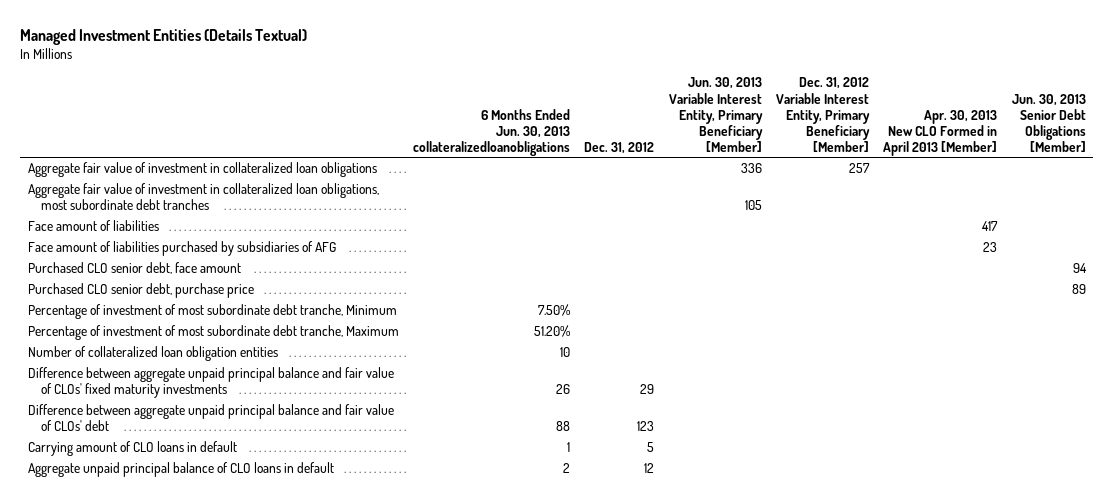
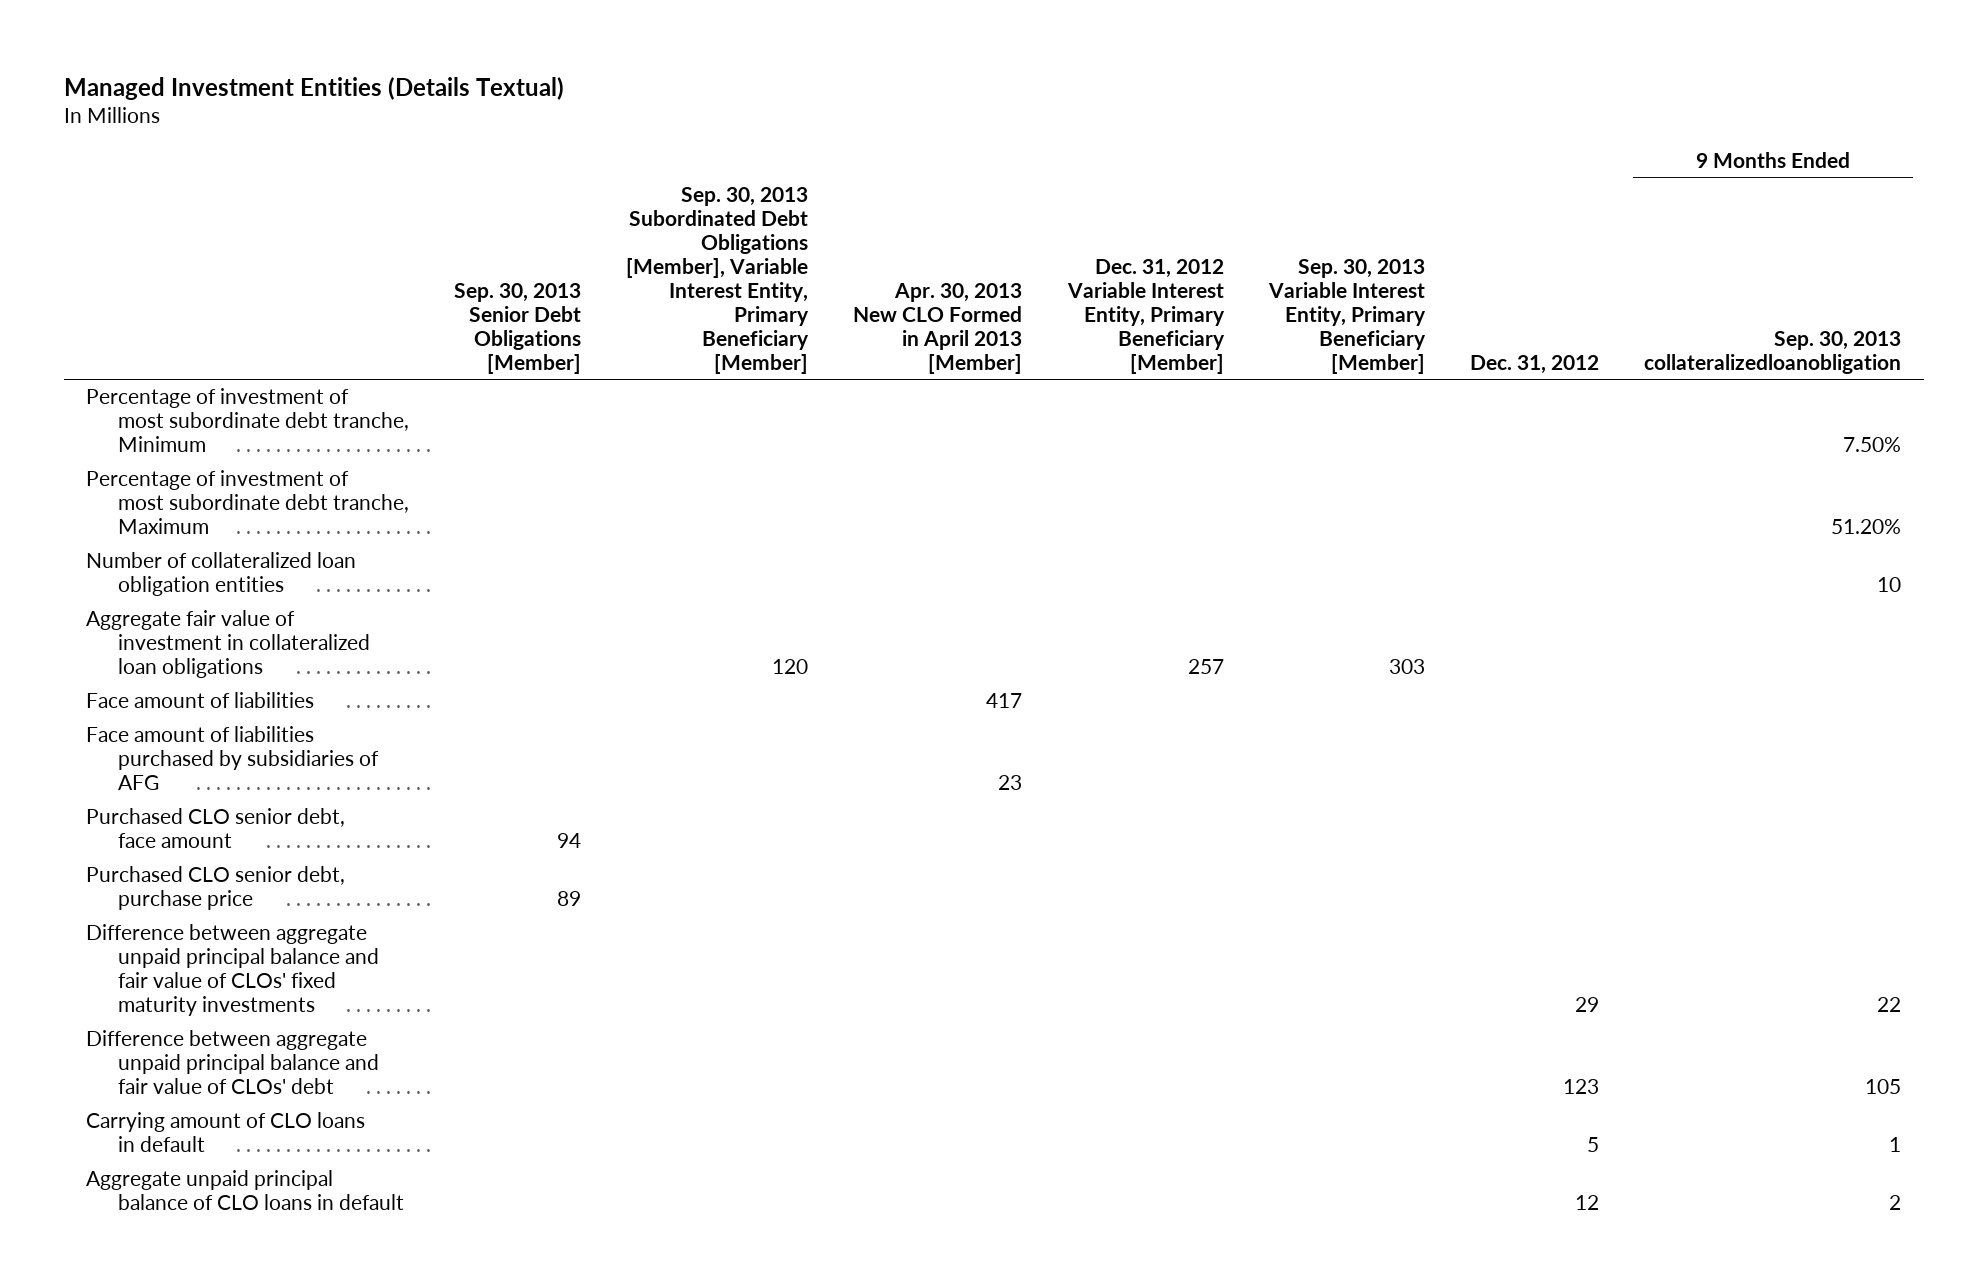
- | 6 Months Ended Jun. 30, 2013 collateralizedloanobligations | Dec. 31, 2012 | Jun. 30, 2013 Variable Interest Entity, Primary Beneficiary [Member] | Dec. 31, 2012 Variable Interest Entity, Primary Beneficiary [Member] | Apr. 30, 2013 New CLO Formed in April 2013 [Member] | Jun. 30, 2013 Senior Debt Obligations [Member]
+ | Sep. 30, 2013 Senior Debt Obligations [Member] | Sep. 30, 2013 Subordinated Debt Obligations [Member], Variable Interest Entity, Primary Beneficiary [Member] | Apr. 30, 2013 New CLO Formed in April 2013 [Member] | Dec. 31, 2012 Variable Interest Entity, Primary Beneficiary [Member] | Sep. 30, 2013 Variable Interest Entity, Primary Beneficiary [Member] | Dec. 31, 2012 | 9 Months Ended Sep. 30, 2013 collateralizedloanobligation
moved up: Percentage of investment of most subordinate debt tranche, Minimum | | | | | | | 7.50%
moved up: Percentage of investment of most subordinate debt tranche, Maximum | | | | | | | 51.20%
moved up: Number of collateralized loan obligation entities | | | | | | | 10
- Aggregate fair value of investment in collateralized loan obligations, most subordinate debt tranches | | | 105 | | |

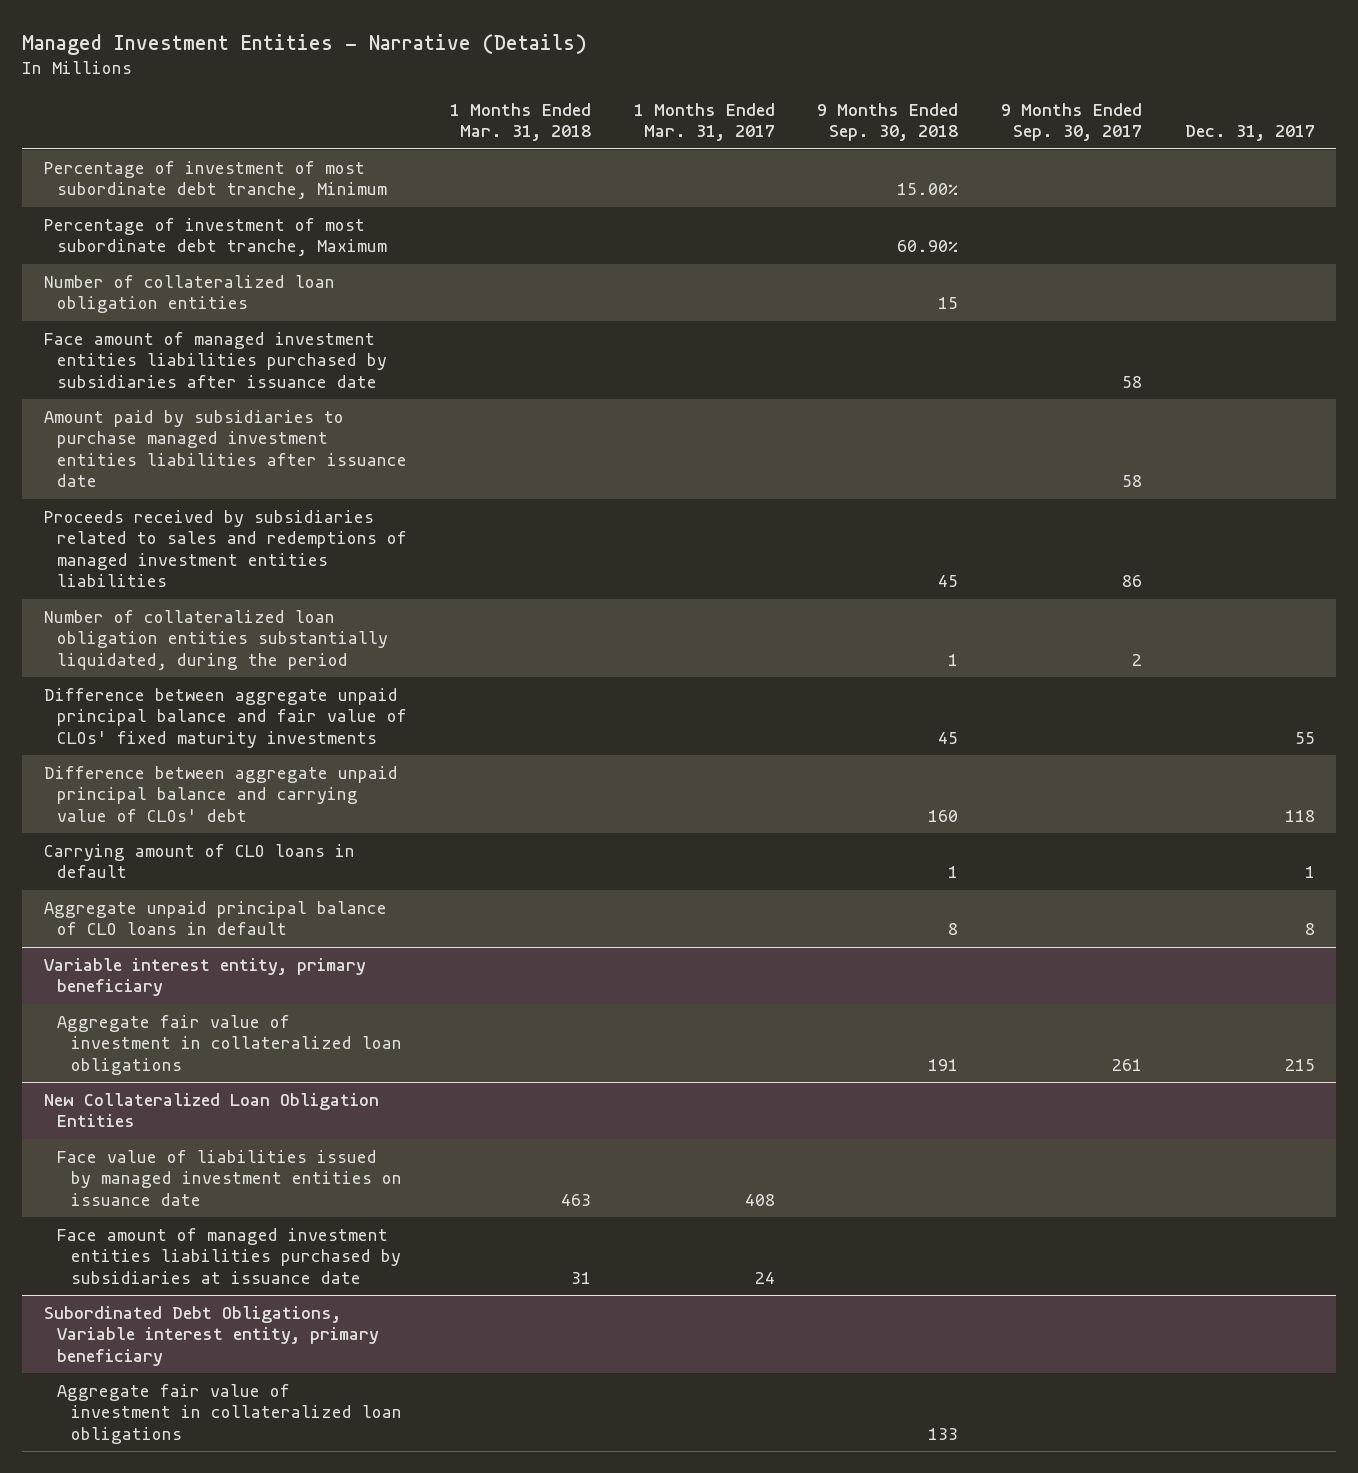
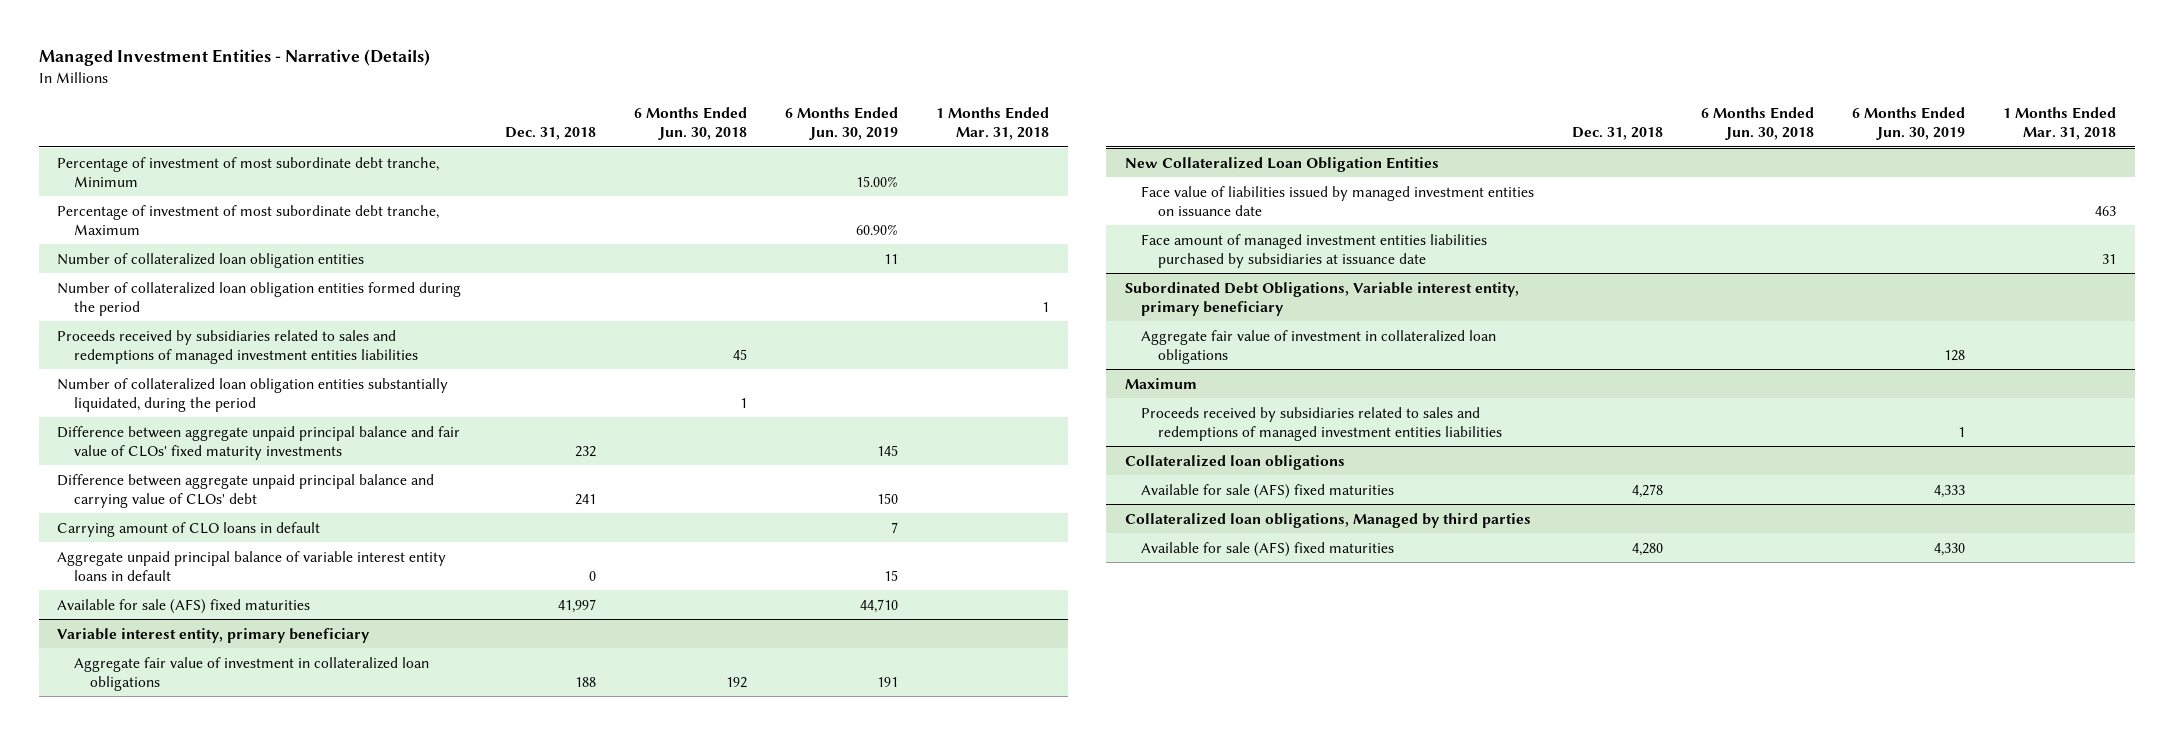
- | 1 Months Ended Mar. 31, 2018 | 1 Months Ended Mar. 31, 2017 | 9 Months Ended Sep. 30, 2018 | 9 Months Ended Sep. 30, 2017 | Dec. 31, 2017
+ | Dec. 31, 2018 | 6 Months Ended Jun. 30, 2018 | 6 Months Ended Jun. 30, 2019 | 1 Months Ended Mar. 31, 2018
- Face amount of managed investment entities liabilities purchased by subsidiaries after issuance date | | | | 58 |
- Amount paid by subsidiaries to purchase managed investment entities liabilities after issuance date | | | | 58 |
+ Number of collateralized loan obligation entities formed during the period | | | | 1
- Aggregate unpaid principal balance of CLO loans in default | | | 8 | | 8
+ Aggregate unpaid principal balance of variable interest entity loans in default | 0 | | 15 |
+ Available for sale (AFS) fixed maturities | 41,997 | | 44,710 |
+ Maximum
+ Proceeds received by subsidiaries related to sales and redemptions of managed investment entities liabilities | | | 1 |
+ Collateralized loan obligations
+ Available for sale (AFS) fixed maturities | 4,278 | | 4,333 |
+ Collateralized loan obligations, Managed by third parties
+ Available for sale (AFS) fixed maturities | 4,280 | | 4,330 |

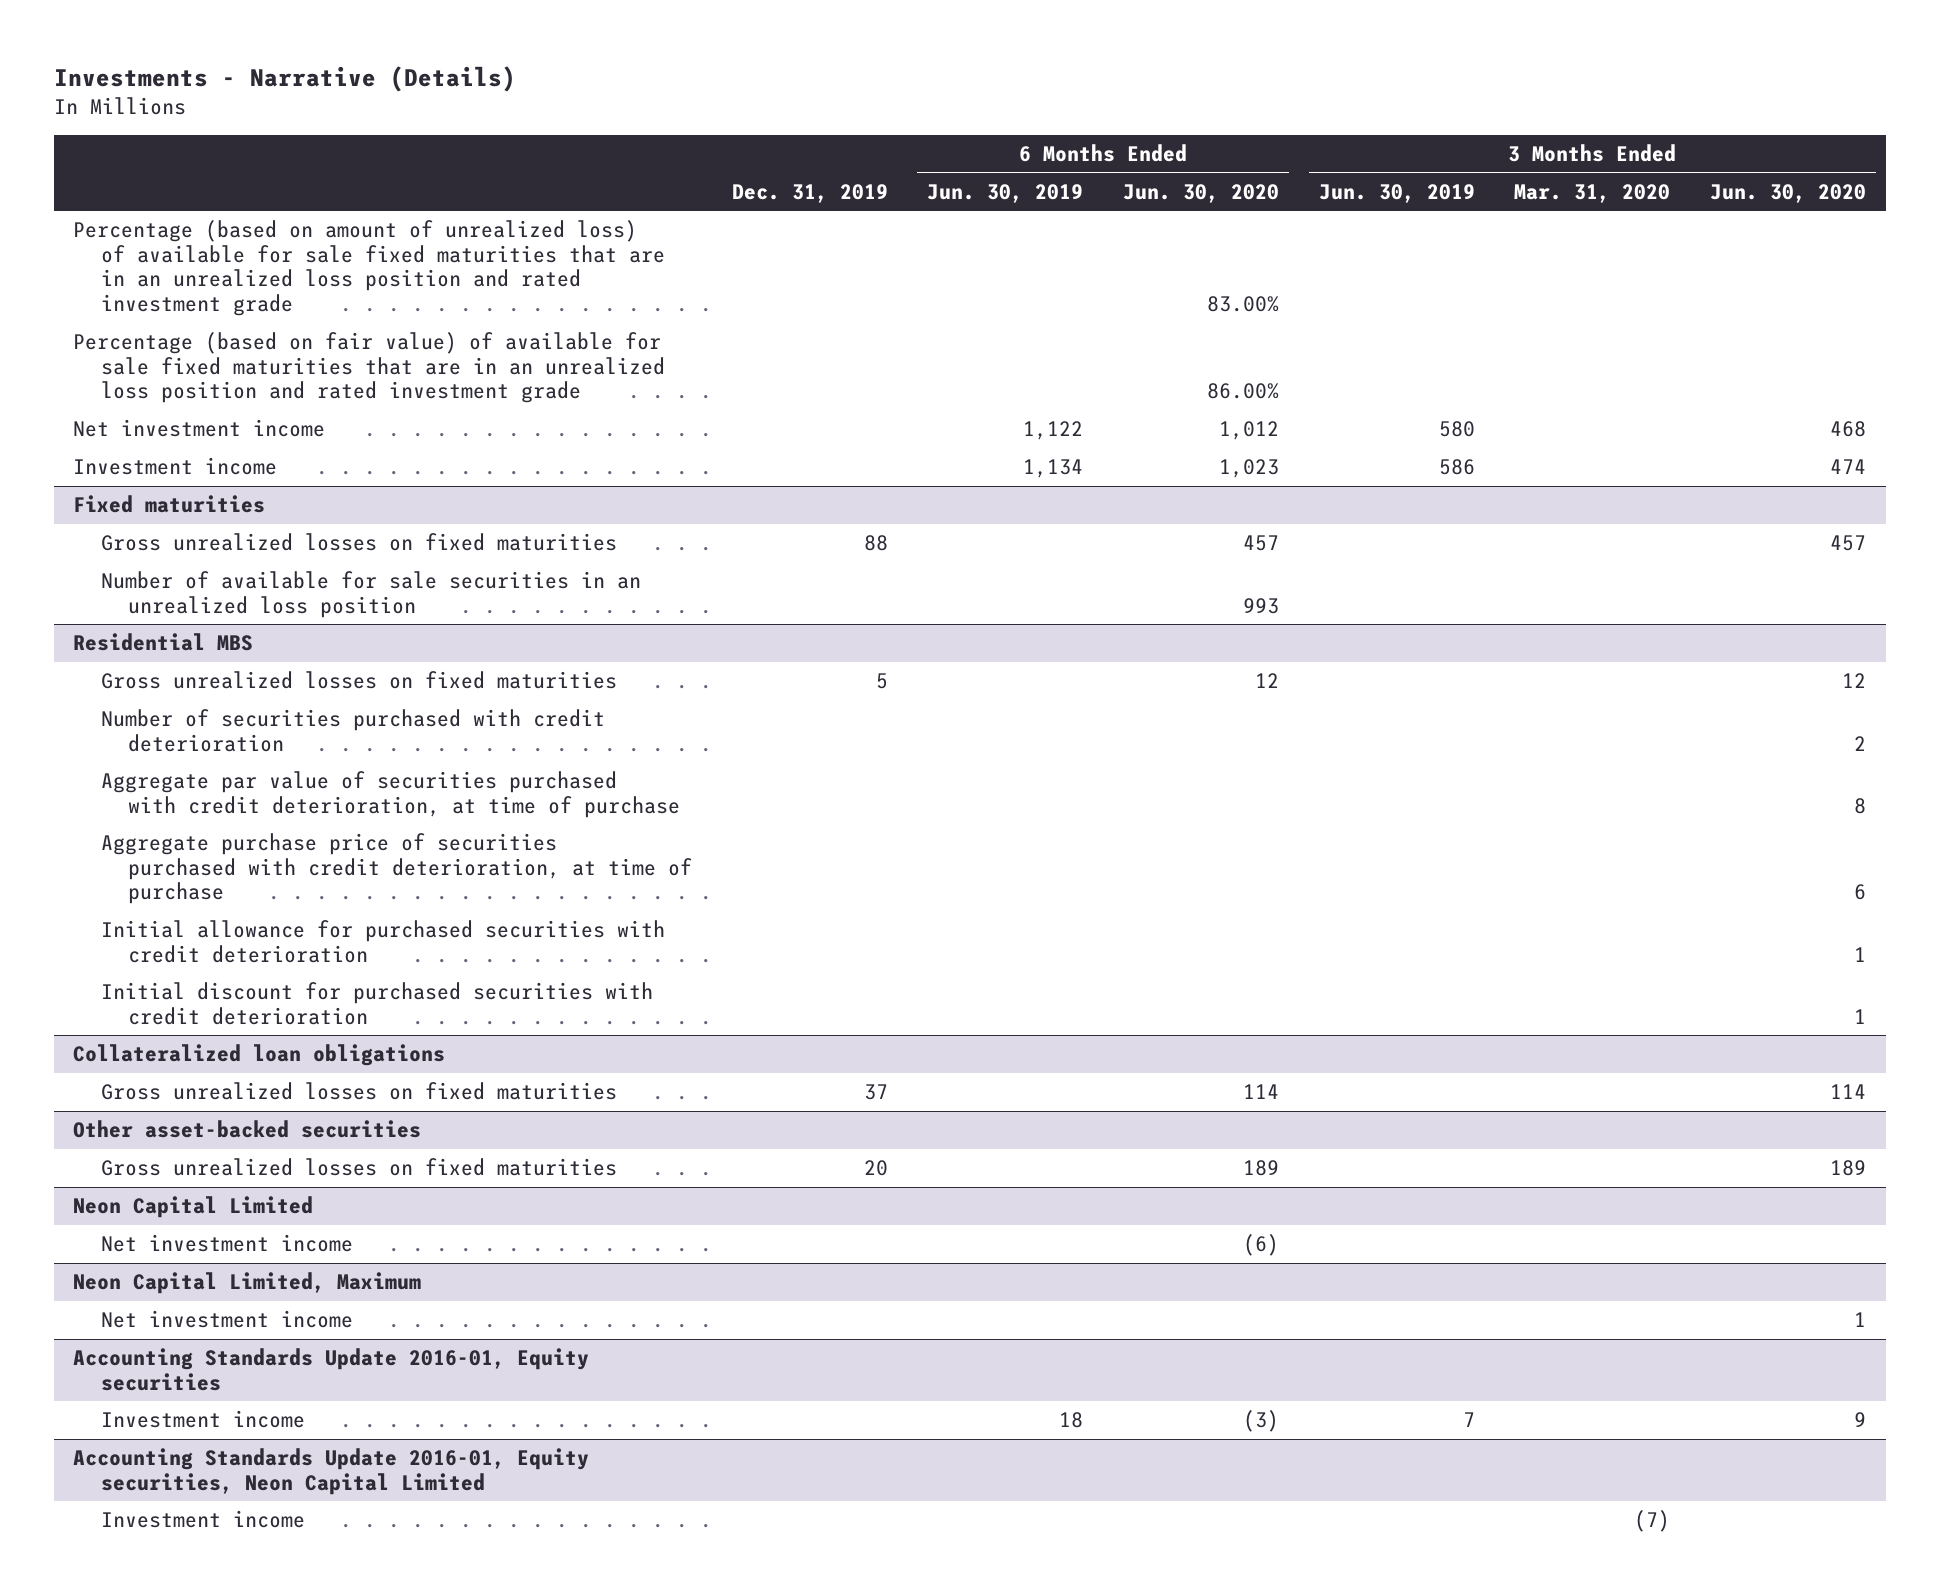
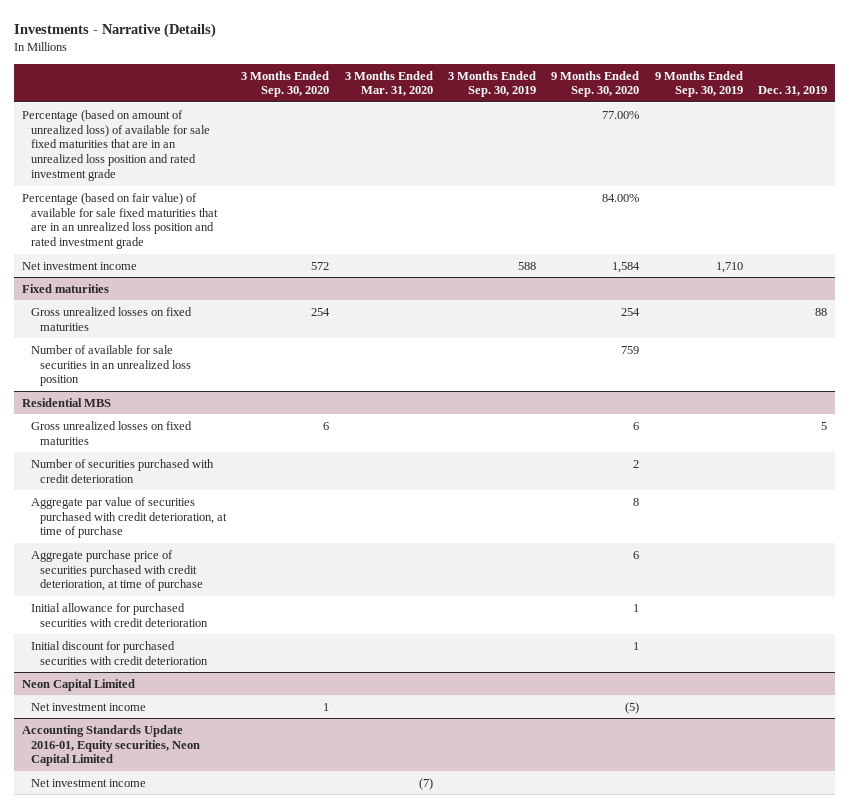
- | Dec. 31, 2019 | 6 Months Ended Jun. 30, 2019 | 6 Months Ended Jun. 30, 2020 | 3 Months Ended Jun. 30, 2019 | 3 Months Ended Mar. 31, 2020 | 3 Months Ended Jun. 30, 2020
+ | 3 Months Ended Sep. 30, 2020 | 3 Months Ended Mar. 31, 2020 | 3 Months Ended Sep. 30, 2019 | 9 Months Ended Sep. 30, 2020 | 9 Months Ended Sep. 30, 2019 | Dec. 31, 2019
- Investment income | | 1,134 | 1,023 | 586 | | 474
- Collateralized loan obligations
- Gross unrealized losses on fixed maturities | 37 | | 114 | | | 114
- Other asset-backed securities
- Gross unrealized losses on fixed maturities | 20 | | 189 | | | 189
- Neon Capital Limited, Maximum
- Net investment income | | | | | | 1
- Accounting Standards Update 2016-01, Equity securities
- Investment income | | 18 | (3) | 7 | | 9
@ Accounting Standards Update 2016-01, Equity securities, Neon Capital Limited
- Investment income | | | | | (7) |
+ Net investment income | | (7) | | | |

